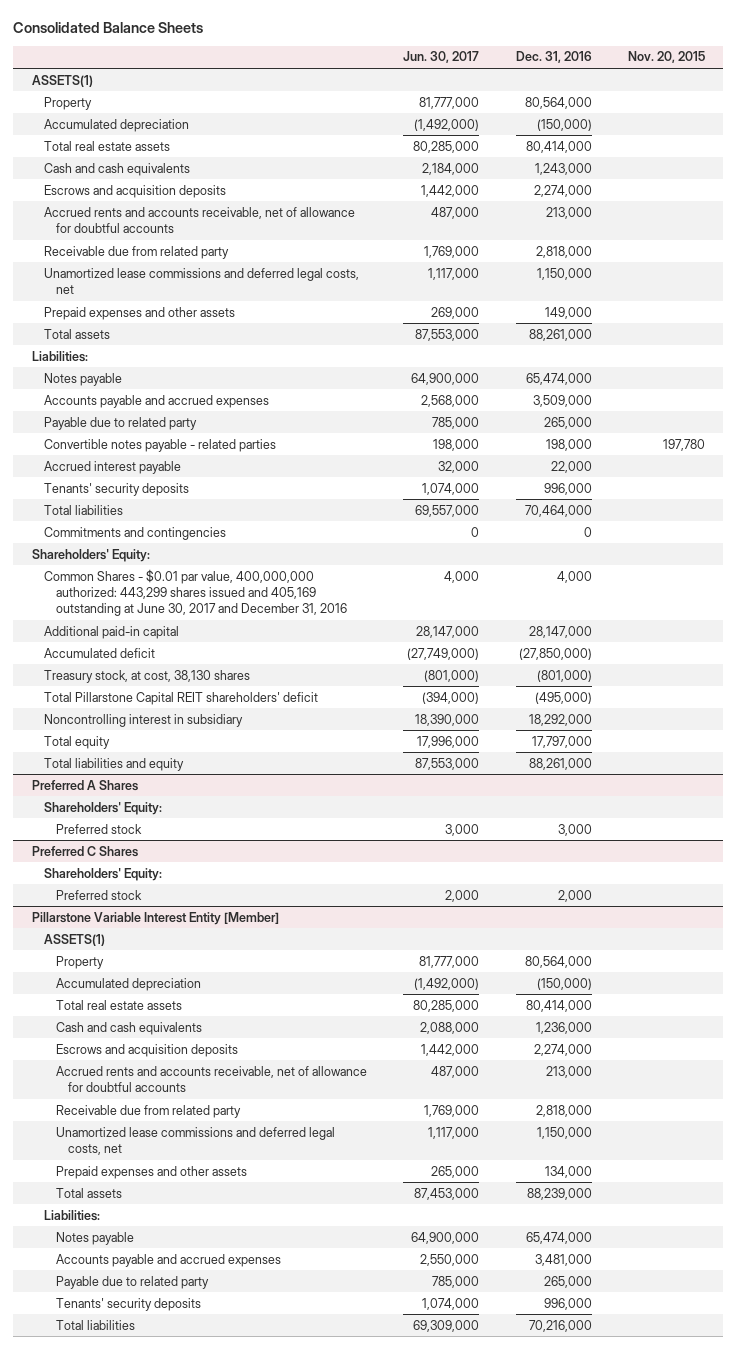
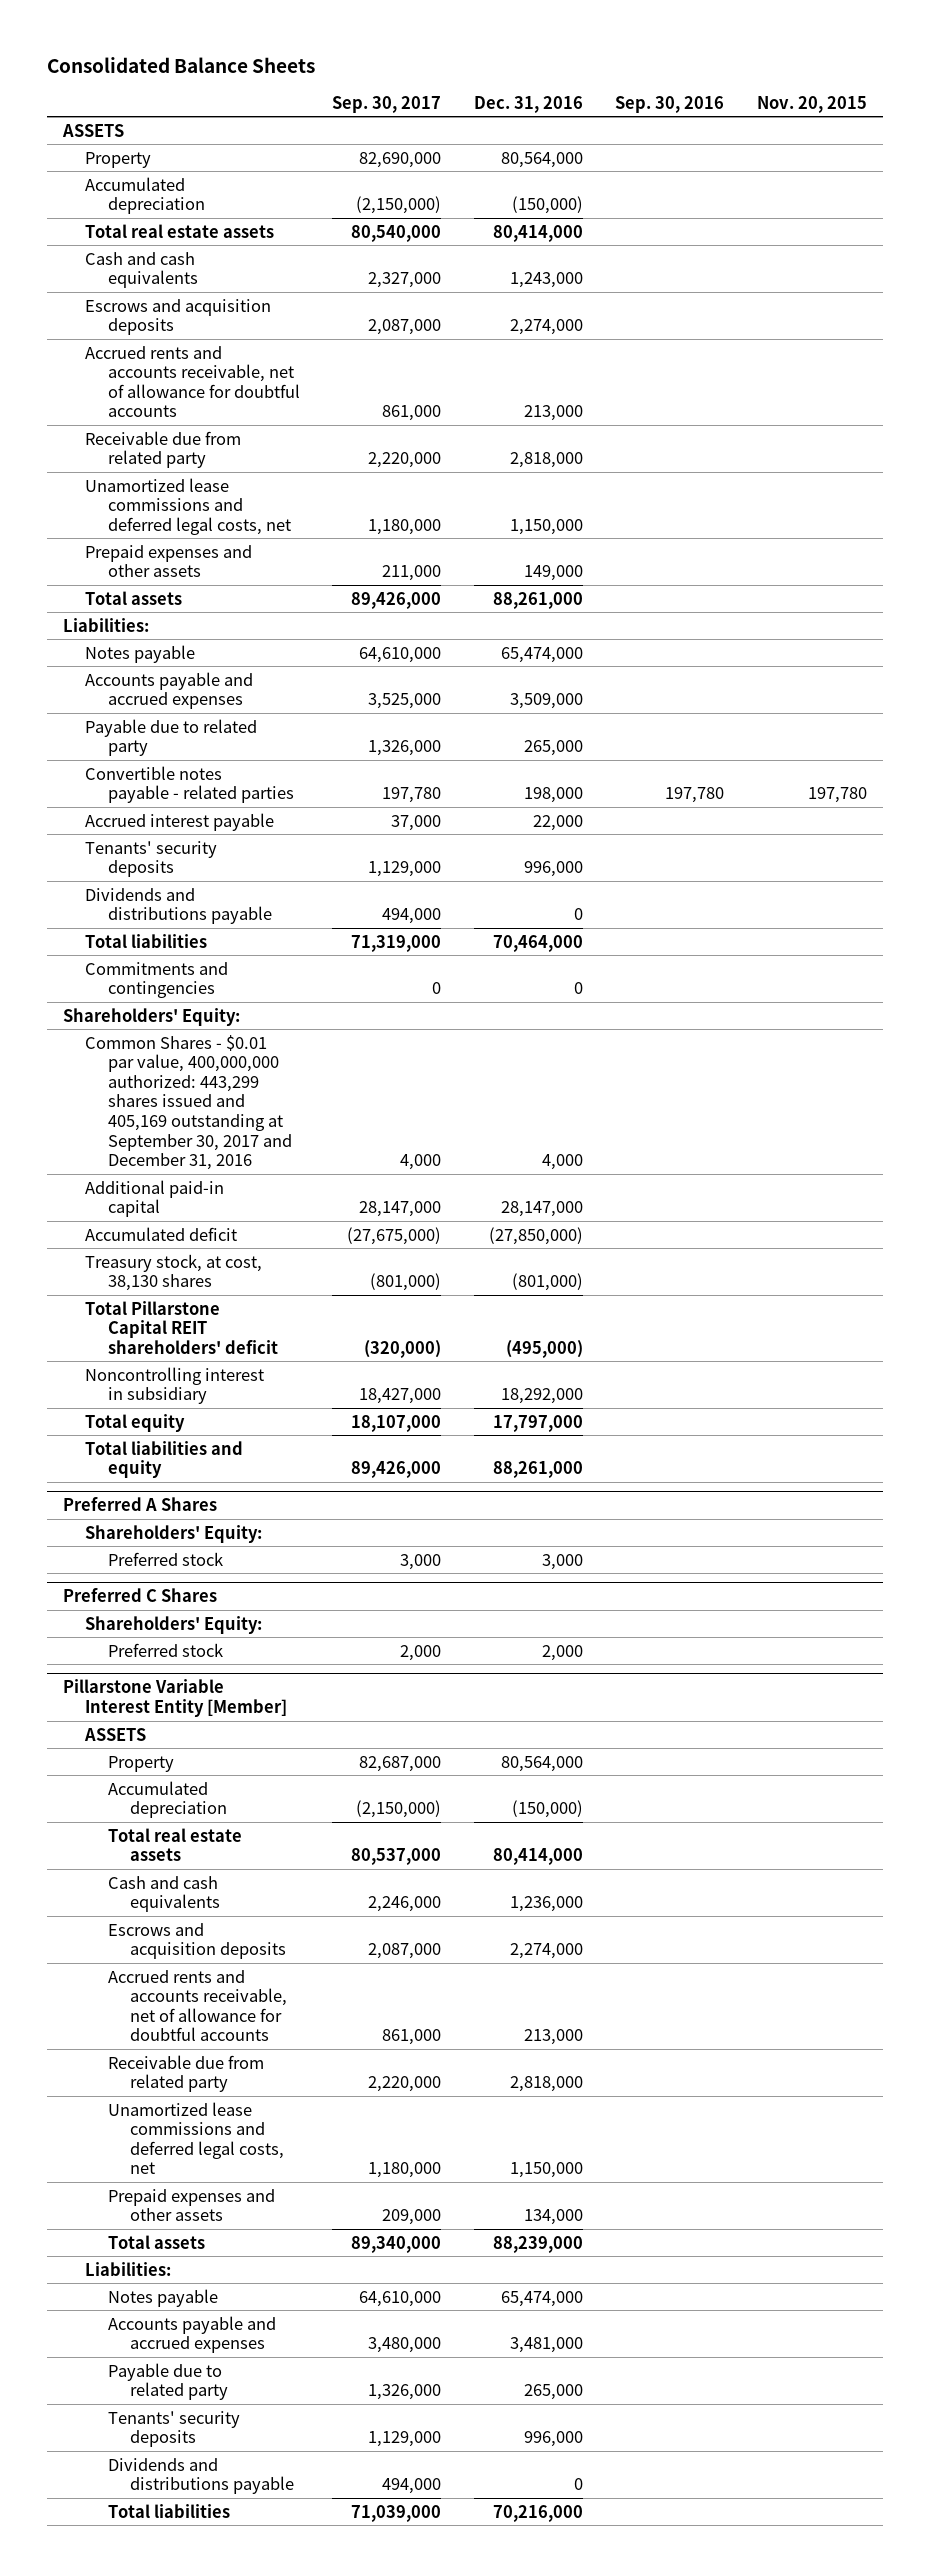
- | Jun. 30, 2017 | Dec. 31, 2016 | Nov. 20, 2015
+ | Sep. 30, 2017 | Dec. 31, 2016 | Sep. 30, 2016 | Nov. 20, 2015
- ASSETS(1)
+ ASSETS
+ Dividends and distributions payable | 494,000 | 0 | |
- Common Shares - $0.01 par value, 400,000,000 authorized: 443,299 shares issued and 405,169 outstanding at June 30, 2017 and December 31, 2016 | 4,000 | 4,000 |
+ Common Shares - $0.01 par value, 400,000,000 authorized: 443,299 shares issued and 405,169 outstanding at September 30, 2017 and December 31, 2016 | 4,000 | 4,000 | |
@ Pillarstone Variable Interest Entity [Member]
- ASSETS(1)
+ ASSETS
+ Dividends and distributions payable | 494,000 | 0 | |

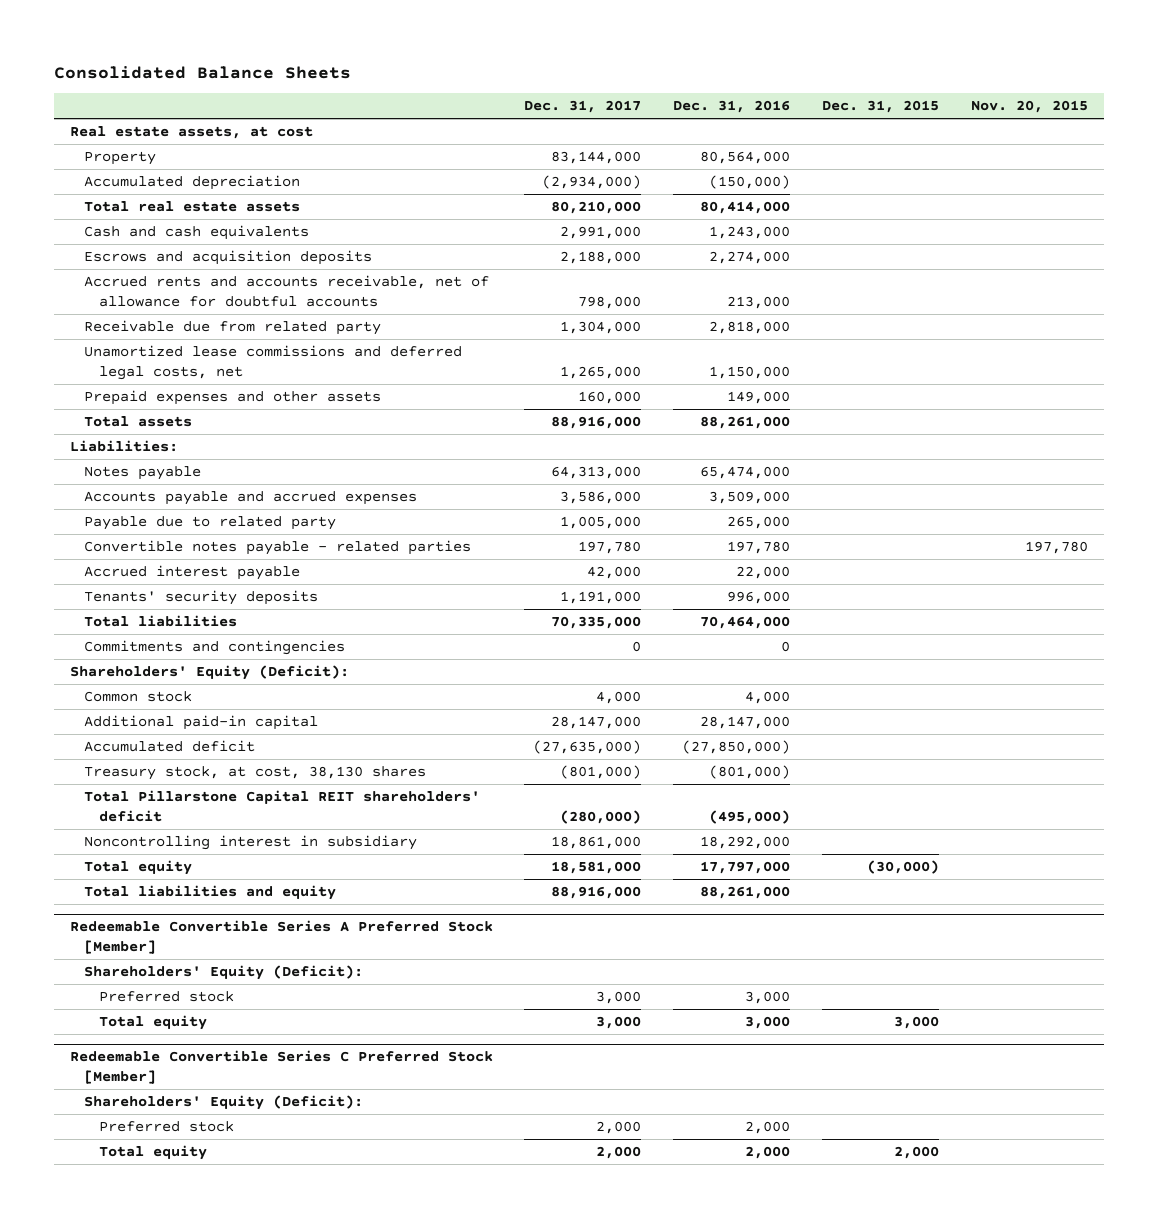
- | Sep. 30, 2017 | Dec. 31, 2016 | Sep. 30, 2016 | Nov. 20, 2015
+ | Dec. 31, 2017 | Dec. 31, 2016 | Dec. 31, 2015 | Nov. 20, 2015
- ASSETS
+ Real estate assets, at cost
- Convertible notes payable - related parties | 197,780 | 198,000 | 197,780 | 197,780
+ Convertible notes payable - related parties | 197,780 | 197,780 | | 197,780
- Dividends and distributions payable | 494,000 | 0 | |
- Shareholders' Equity:
- Common Shares - $0.01 par value, 400,000,000 authorized: 443,299 shares issued and 405,169 outstanding at September 30, 2017 and December 31, 2016 | 4,000 | 4,000 | |
+ Shareholders' Equity (Deficit):
+ Common stock | 4,000 | 4,000 | |
- Preferred A Shares
- Shareholders' Equity:
+ Redeemable Convertible Series A Preferred Stock [Member]
+ Shareholders' Equity (Deficit):
- Preferred C Shares
- Shareholders' Equity:
+ Total equity | 3,000 | 3,000 | 3,000 |
+ Redeemable Convertible Series C Preferred Stock [Member]
+ Shareholders' Equity (Deficit):
- Pillarstone Variable Interest Entity [Member]
- ASSETS
- Property | 82,687,000 | 80,564,000 | |
- Accumulated depreciation | (2,150,000) | (150,000) | |
- Total real estate assets | 80,537,000 | 80,414,000 | |
- Cash and cash equivalents | 2,246,000 | 1,236,000 | |
- Escrows and acquisition deposits | 2,087,000 | 2,274,000 | |
- Accrued rents and accounts receivable, net of allowance for doubtful accounts | 861,000 | 213,000 | |
- Receivable due from related party | 2,220,000 | 2,818,000 | |
- Unamortized lease commissions and deferred legal costs, net | 1,180,000 | 1,150,000 | |
- Prepaid expenses and other assets | 209,000 | 134,000 | |
- Total assets | 89,340,000 | 88,239,000 | |
- Liabilities:
- Notes payable | 64,610,000 | 65,474,000 | |
- Accounts payable and accrued expenses | 3,480,000 | 3,481,000 | |
- Payable due to related party | 1,326,000 | 265,000 | |
- Tenants' security deposits | 1,129,000 | 996,000 | |
- Dividends and distributions payable | 494,000 | 0 | |
- Total liabilities | 71,039,000 | 70,216,000 | |
+ Total equity | 2,000 | 2,000 | 2,000 |

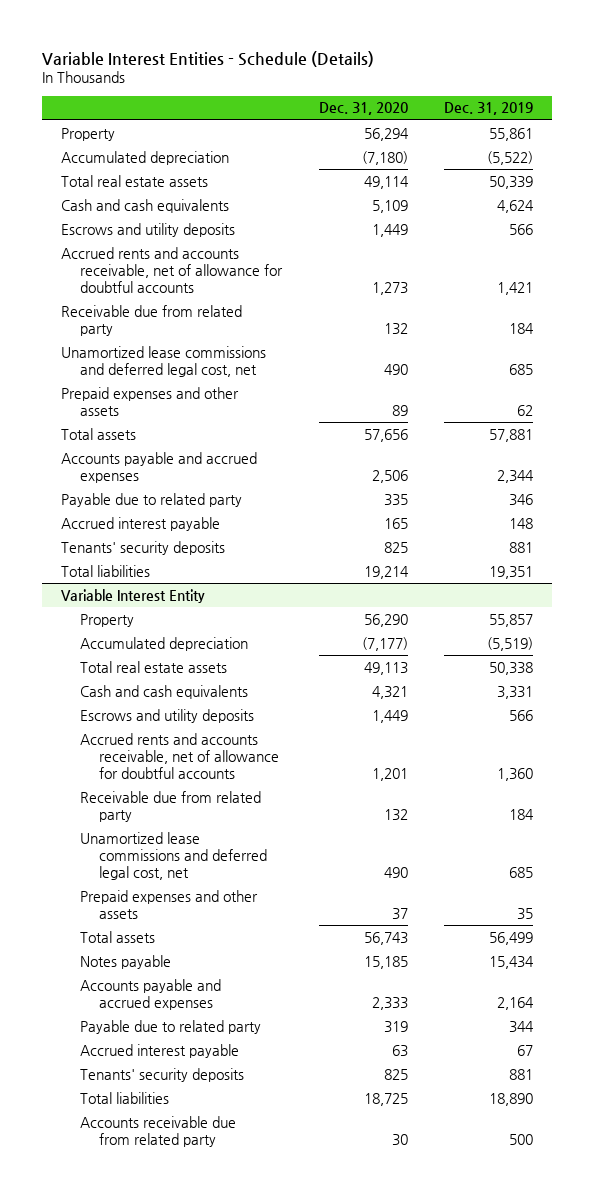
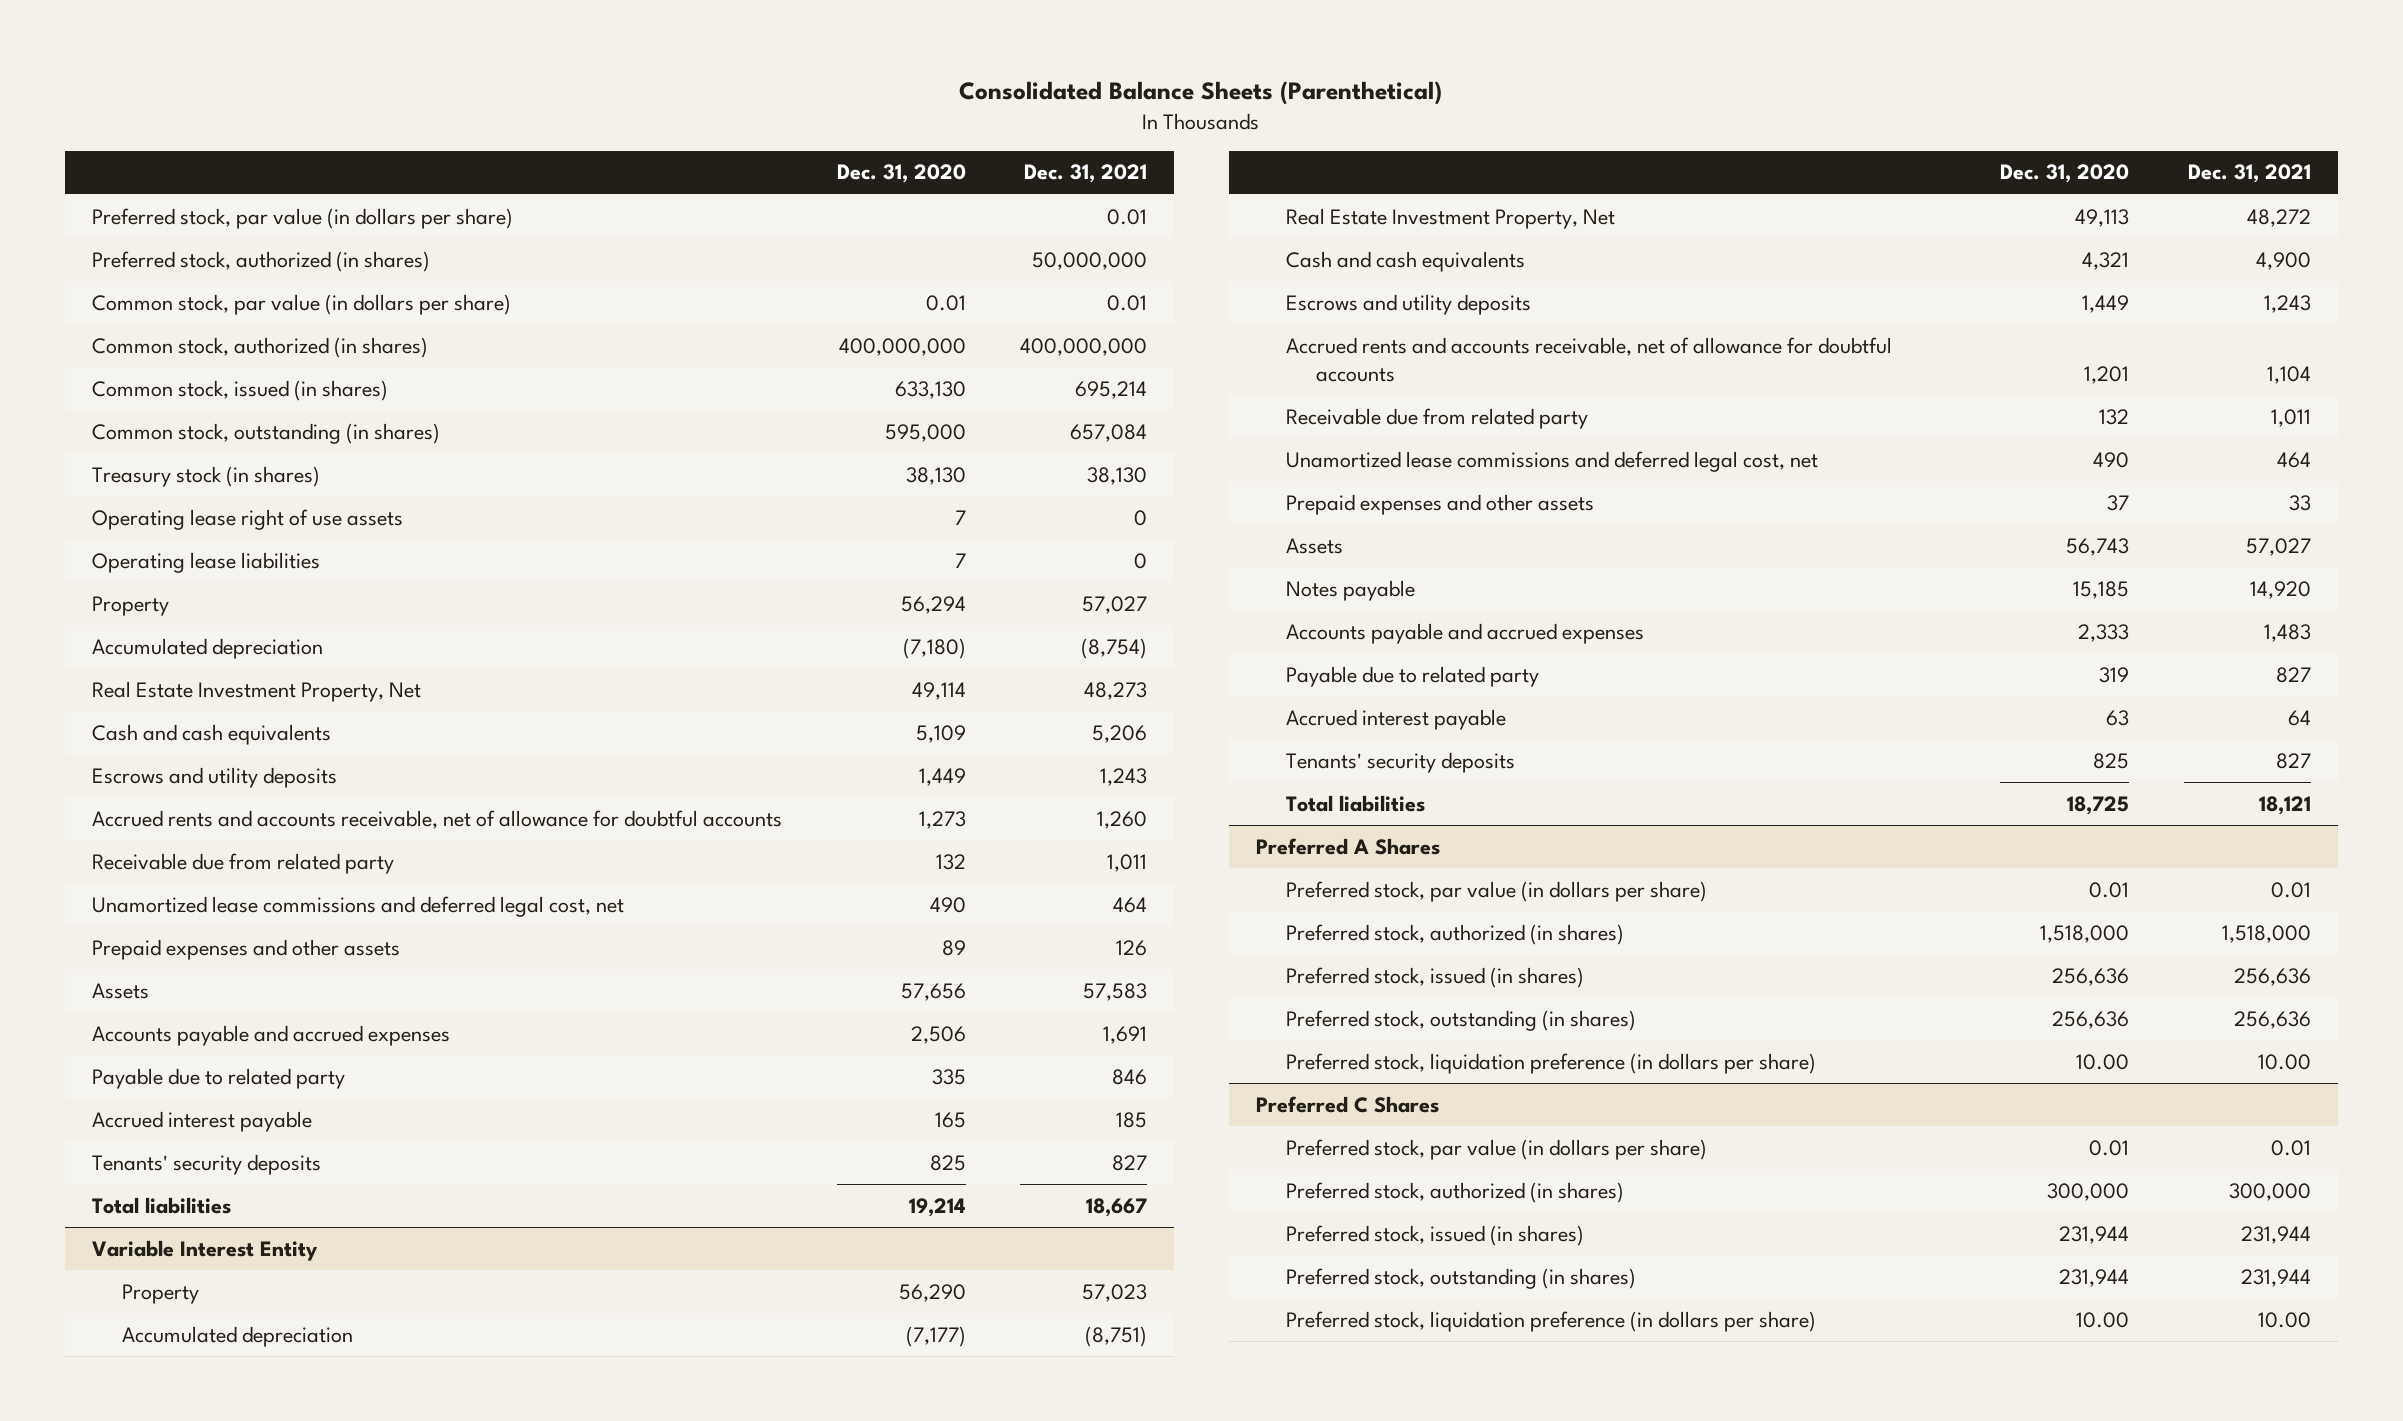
- Variable Interest Entities - Schedule (Details)
+ Consolidated Balance Sheets (Parenthetical)
- | Dec. 31, 2020 | Dec. 31, 2019
+ | Dec. 31, 2020 | Dec. 31, 2021
+ Preferred stock, par value (in dollars per share) | | 0.01
+ Preferred stock, authorized (in shares) | | 50,000,000
+ Common stock, par value (in dollars per share) | 0.01 | 0.01
+ Common stock, authorized (in shares) | 400,000,000 | 400,000,000
+ Common stock, issued (in shares) | 633,130 | 695,214
+ Common stock, outstanding (in shares) | 595,000 | 657,084
+ Treasury stock (in shares) | 38,130 | 38,130
+ Operating lease right of use assets | 7 | 0
+ Operating lease liabilities | 7 | 0
- Total real estate assets | 49,114 | 50,339
+ Real Estate Investment Property, Net | 49,114 | 48,273
- Total assets | 57,656 | 57,881
+ Assets | 57,656 | 57,583
@ Variable Interest Entity
- Total real estate assets | 49,113 | 50,338
+ Real Estate Investment Property, Net | 49,113 | 48,272
- Total assets | 56,743 | 56,499
+ Assets | 56,743 | 57,027
- Accounts receivable due from related party | 30 | 500
+ Preferred A Shares
+ Preferred stock, par value (in dollars per share) | 0.01 | 0.01
+ Preferred stock, authorized (in shares) | 1,518,000 | 1,518,000
+ Preferred stock, issued (in shares) | 256,636 | 256,636
+ Preferred stock, outstanding (in shares) | 256,636 | 256,636
+ Preferred stock, liquidation preference (in dollars per share) | 10.00 | 10.00
+ Preferred C Shares
+ Preferred stock, par value (in dollars per share) | 0.01 | 0.01
+ Preferred stock, authorized (in shares) | 300,000 | 300,000
+ Preferred stock, issued (in shares) | 231,944 | 231,944
+ Preferred stock, outstanding (in shares) | 231,944 | 231,944
+ Preferred stock, liquidation preference (in dollars per share) | 10.00 | 10.00

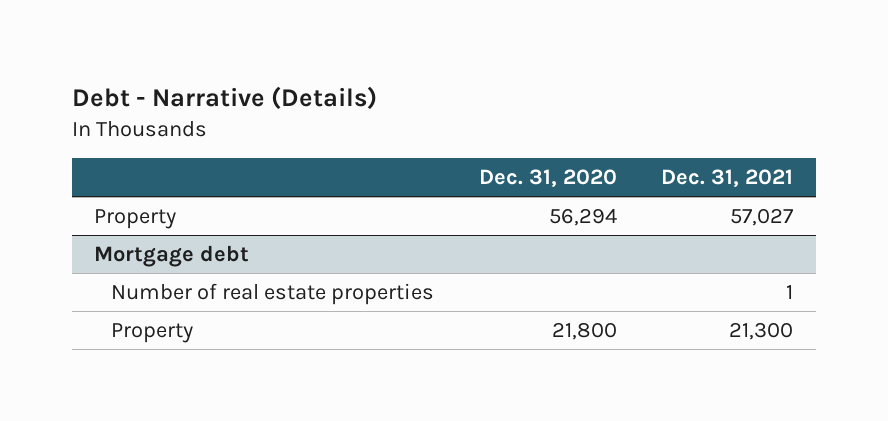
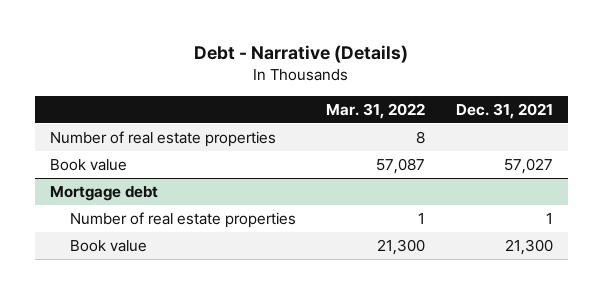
- | Dec. 31, 2020 | Dec. 31, 2021
+ | Mar. 31, 2022 | Dec. 31, 2021
- Property | 56,294 | 57,027
+ Number of real estate properties | 8 |
+ Book value | 57,087 | 57,027
@ Mortgage debt
- Property | 21,800 | 21,300
+ Book value | 21,300 | 21,300

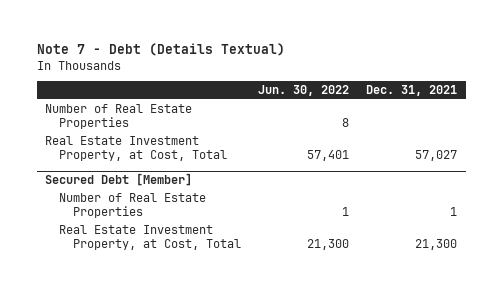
- Debt - Narrative (Details)
+ Note 7 - Debt (Details Textual)
- | Mar. 31, 2022 | Dec. 31, 2021
+ | Jun. 30, 2022 | Dec. 31, 2021
- Number of real estate properties | 8 |
- Book value | 57,087 | 57,027
- Mortgage debt
- Number of real estate properties | 1 | 1
- Book value | 21,300 | 21,300
+ Number of Real Estate Properties | 8 |
+ Real Estate Investment Property, at Cost, Total | 57,401 | 57,027
+ Secured Debt [Member]
+ Number of Real Estate Properties | 1 | 1
+ Real Estate Investment Property, at Cost, Total | 21,300 | 21,300

